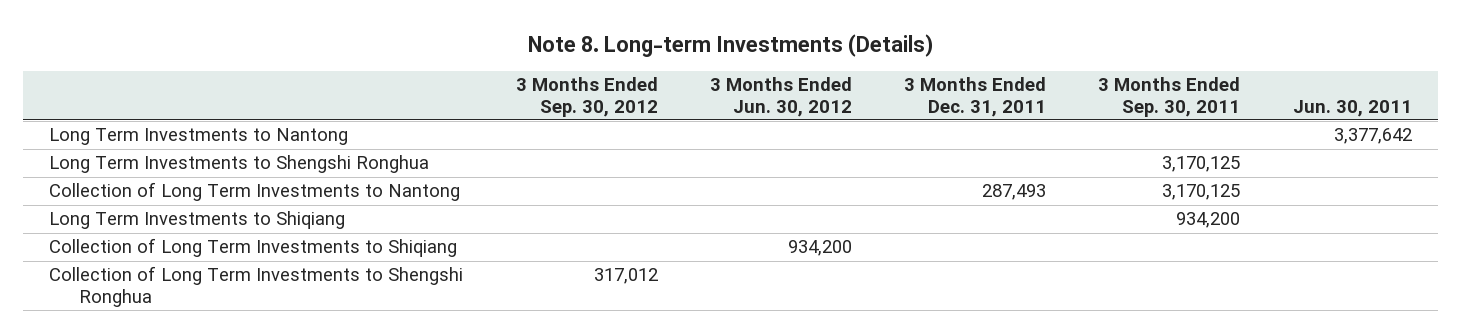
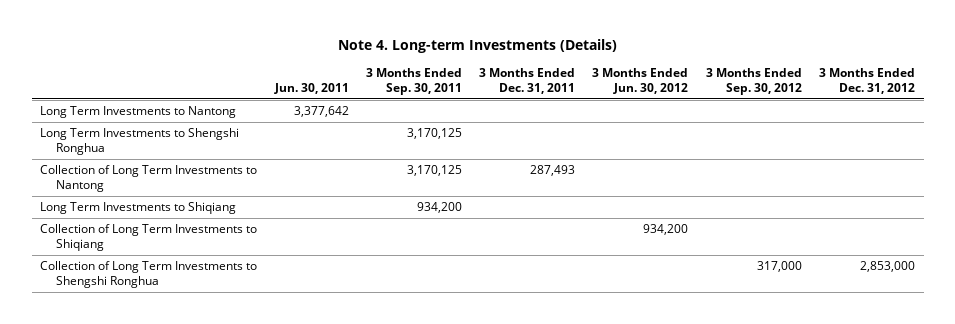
- Note 8. Long-term Investments (Details)
+ Note 4. Long-term Investments (Details)
- | 3 Months Ended Sep. 30, 2012 | 3 Months Ended Jun. 30, 2012 | 3 Months Ended Dec. 31, 2011 | 3 Months Ended Sep. 30, 2011 | Jun. 30, 2011
+ | Jun. 30, 2011 | 3 Months Ended Sep. 30, 2011 | 3 Months Ended Dec. 31, 2011 | 3 Months Ended Jun. 30, 2012 | 3 Months Ended Sep. 30, 2012 | 3 Months Ended Dec. 31, 2012
- Collection of Long Term Investments to Shengshi Ronghua | 317,012 | | | |
+ Collection of Long Term Investments to Shengshi Ronghua | | | | | 317,000 | 2,853,000

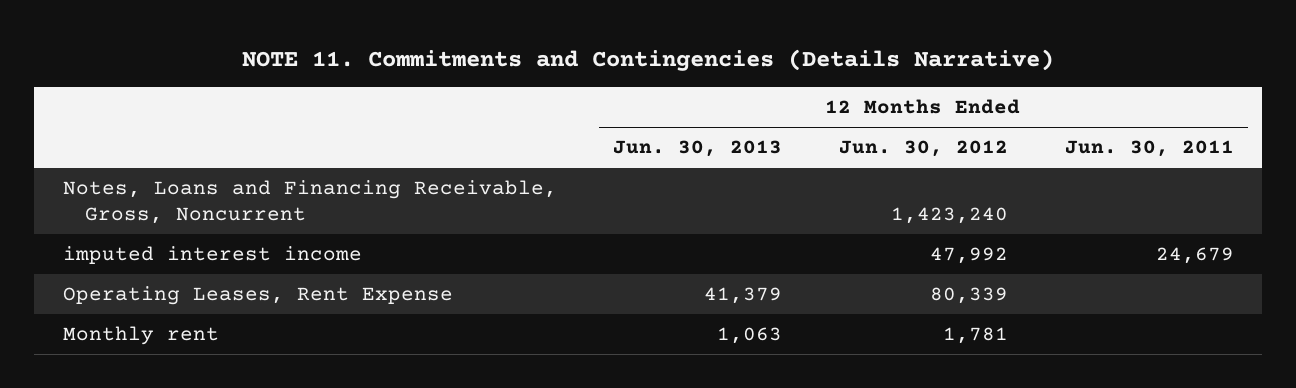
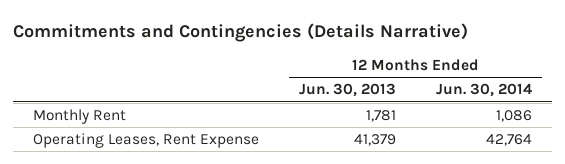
- NOTE 11. Commitments and Contingencies (Details Narrative)
+ Commitments and Contingencies (Details Narrative)
- | 12 Months Ended Jun. 30, 2013 | 12 Months Ended Jun. 30, 2012 | 12 Months Ended Jun. 30, 2011
+ | 12 Months Ended Jun. 30, 2013 | 12 Months Ended Jun. 30, 2014
- Notes, Loans and Financing Receivable, Gross, Noncurrent | | 1,423,240 |
- imputed interest income | | 47,992 | 24,679
+ Monthly Rent | 1,781 | 1,086
- Monthly rent | 1,063 | 1,781 |

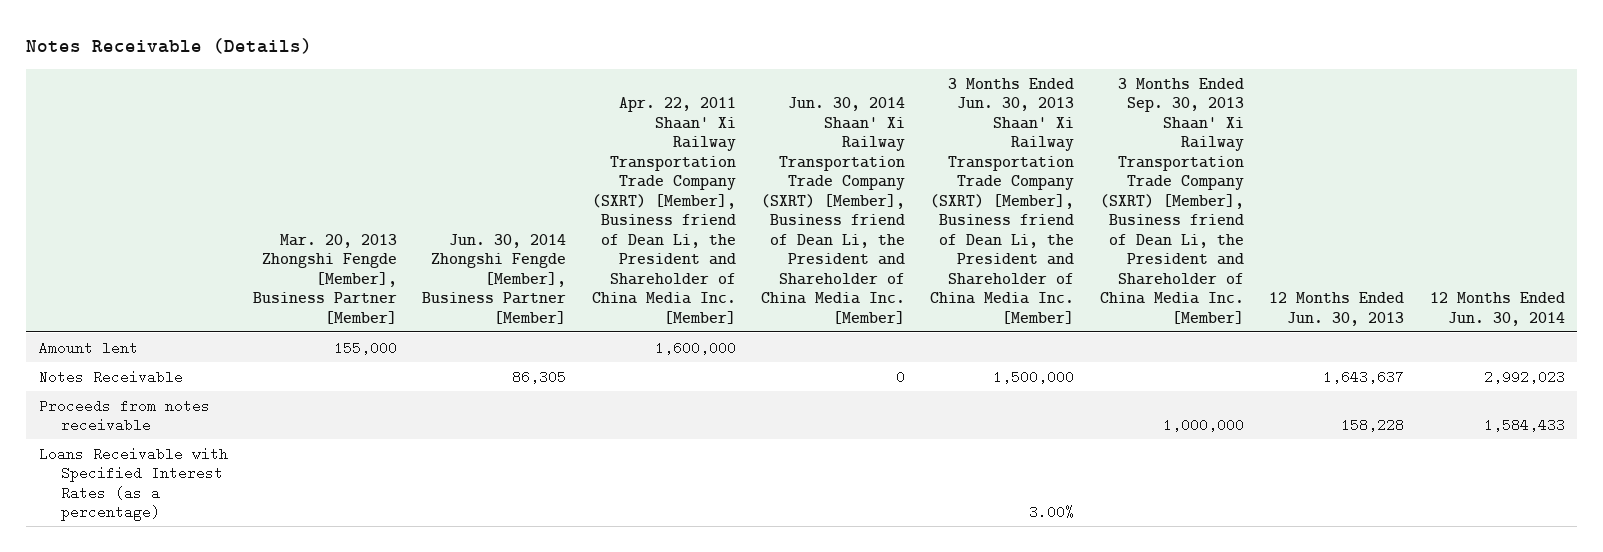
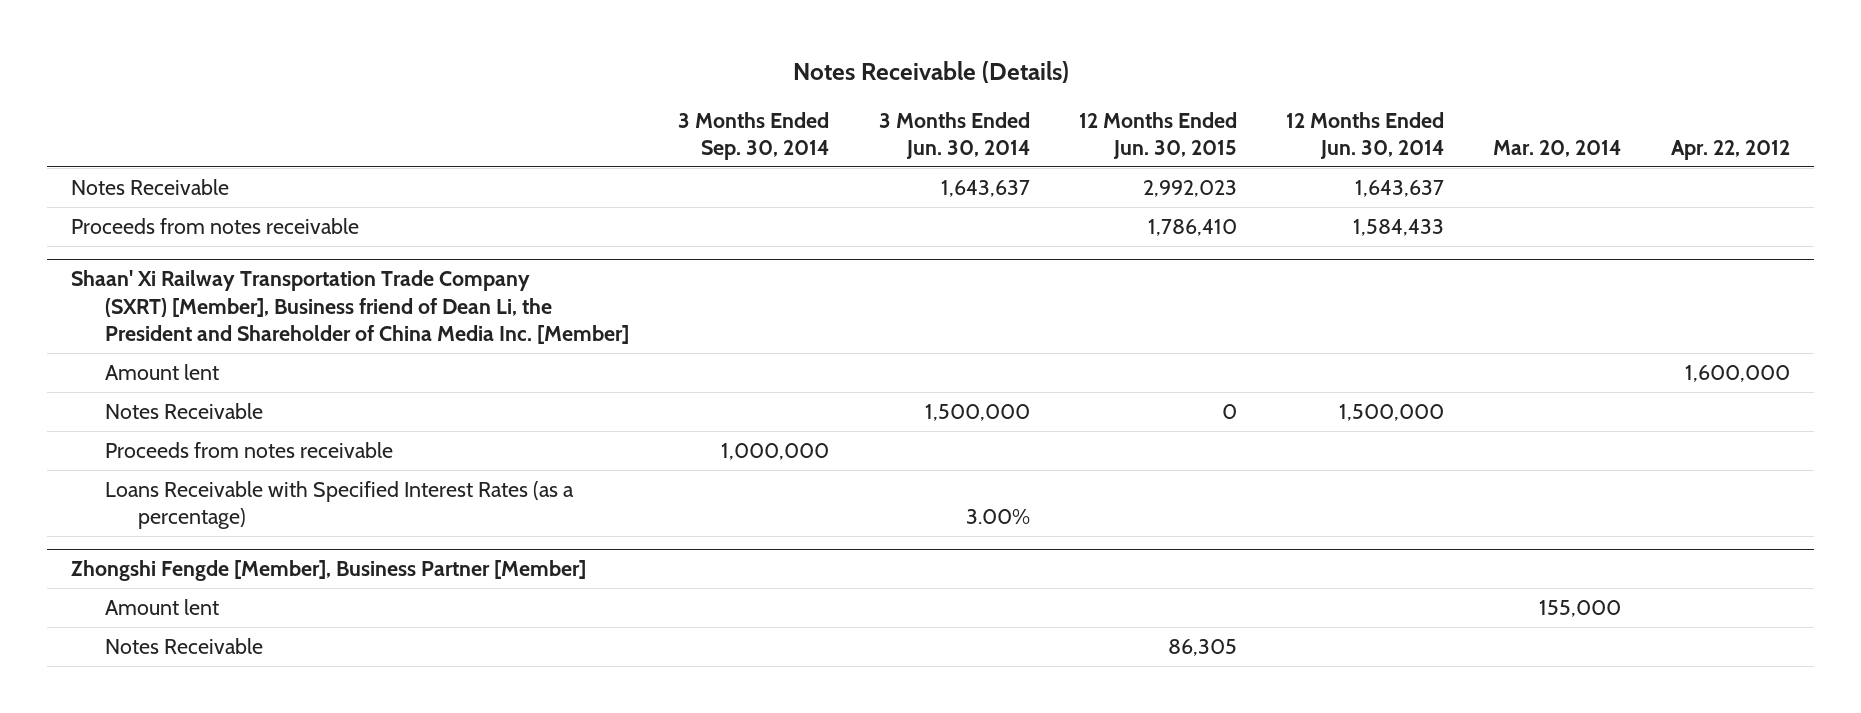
- | Mar. 20, 2013 Zhongshi Fengde [Member], Business Partner [Member] | Jun. 30, 2014 Zhongshi Fengde [Member], Business Partner [Member] | Apr. 22, 2011 Shaan' Xi Railway Transportation Trade Company (SXRT) [Member], Business friend of Dean Li, the President and Shareholder of China Media Inc. [Member] | Jun. 30, 2014 Shaan' Xi Railway Transportation Trade Company (SXRT) [Member], Business friend of Dean Li, the President and Shareholder of China Media Inc. [Member] | 3 Months Ended Jun. 30, 2013 Shaan' Xi Railway Transportation Trade Company (SXRT) [Member], Business friend of Dean Li, the President and Shareholder of China Media Inc. [Member] | 3 Months Ended Sep. 30, 2013 Shaan' Xi Railway Transportation Trade Company (SXRT) [Member], Business friend of Dean Li, the President and Shareholder of China Media Inc. [Member] | 12 Months Ended Jun. 30, 2013 | 12 Months Ended Jun. 30, 2014
+ | 3 Months Ended Sep. 30, 2014 | 3 Months Ended Jun. 30, 2014 | 12 Months Ended Jun. 30, 2015 | 12 Months Ended Jun. 30, 2014 | Mar. 20, 2014 | Apr. 22, 2012
- Amount lent | 155,000 | | 1,600,000 | | | | |
- Notes Receivable | | 86,305 | | 0 | 1,500,000 | | 1,643,637 | 2,992,023
+ Notes Receivable | | 1,643,637 | 2,992,023 | 1,643,637 | |
- Loans Receivable with Specified Interest Rates (as a percentage) | | | | | 3.00% | | |
+ Shaan' Xi Railway Transportation Trade Company (SXRT) [Member], Business friend of Dean Li, the President and Shareholder of China Media Inc. [Member]
+ Amount lent | | | | | | 1,600,000
+ Notes Receivable | | 1,500,000 | 0 | 1,500,000 | |
+ Proceeds from notes receivable | 1,000,000 | | | | |
+ Loans Receivable with Specified Interest Rates (as a percentage) | | 3.00% | | | |
+ Zhongshi Fengde [Member], Business Partner [Member]
+ Amount lent | | | | | 155,000 |
+ Notes Receivable | | | 86,305 | | |

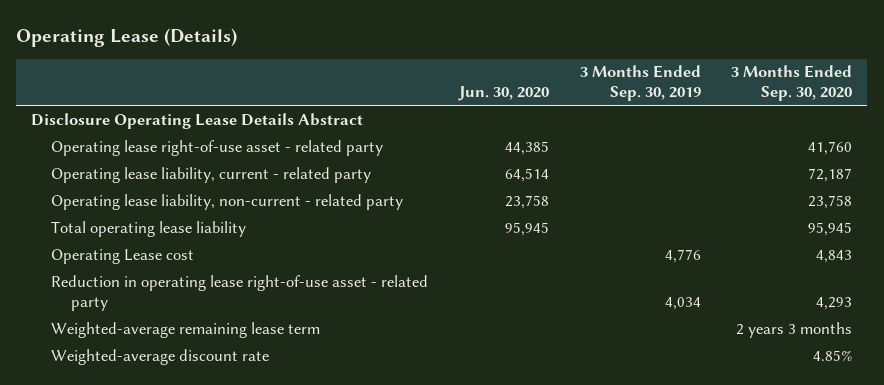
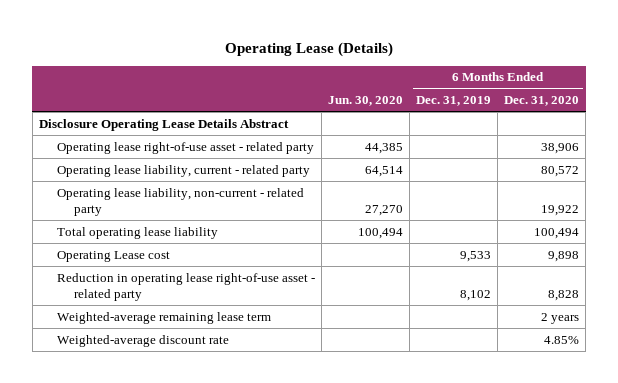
- | Jun. 30, 2020 | 3 Months Ended Sep. 30, 2019 | 3 Months Ended Sep. 30, 2020
+ | Jun. 30, 2020 | 6 Months Ended Dec. 31, 2019 | 6 Months Ended Dec. 31, 2020
- Operating lease liability, non-current - related party | 23,758 | | 23,758
- Total operating lease liability | 95,945 | | 95,945
+ Operating lease liability, non-current - related party | 27,270 | | 19,922
+ Total operating lease liability | 100,494 | | 100,494

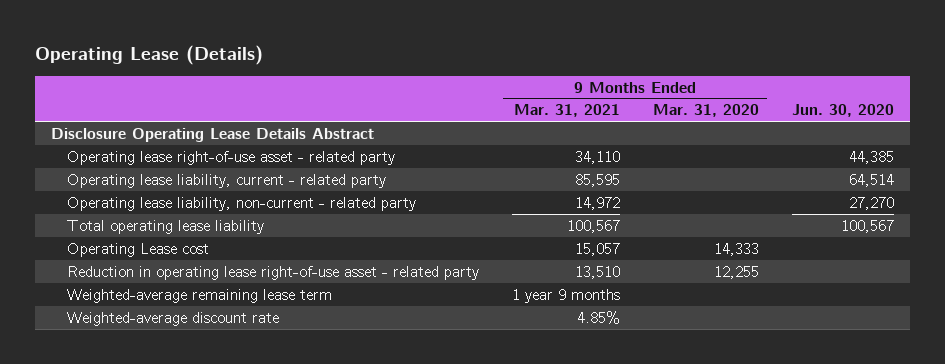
- | Jun. 30, 2020 | 6 Months Ended Dec. 31, 2019 | 6 Months Ended Dec. 31, 2020
+ | 9 Months Ended Mar. 31, 2021 | 9 Months Ended Mar. 31, 2020 | Jun. 30, 2020
- Total operating lease liability | 100,494 | | 100,494
+ Total operating lease liability | 100,567 | | 100,567

